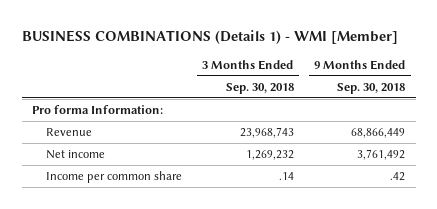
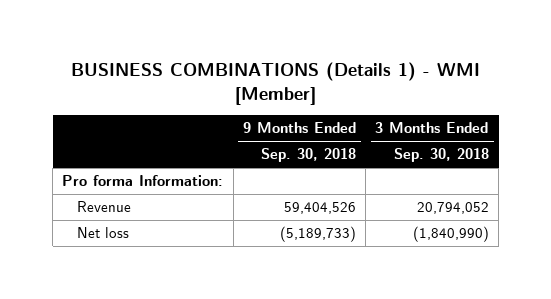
- | 3 Months Ended Sep. 30, 2018 | 9 Months Ended Sep. 30, 2018
+ | 9 Months Ended Sep. 30, 2018 | 3 Months Ended Sep. 30, 2018
- Revenue | 23,968,743 | 68,866,449
- Net income | 1,269,232 | 3,761,492
- Income per common share | .14 | .42
+ Revenue | 59,404,526 | 20,794,052
+ Net loss | (5,189,733) | (1,840,990)

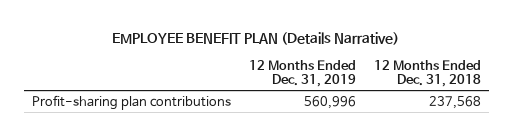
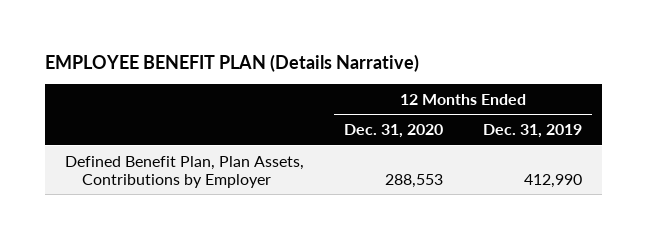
- | 12 Months Ended Dec. 31, 2019 | 12 Months Ended Dec. 31, 2018
+ | 12 Months Ended Dec. 31, 2020 | 12 Months Ended Dec. 31, 2019
- Profit-sharing plan contributions | 560,996 | 237,568
+ Defined Benefit Plan, Plan Assets, Contributions by Employer | 288,553 | 412,990

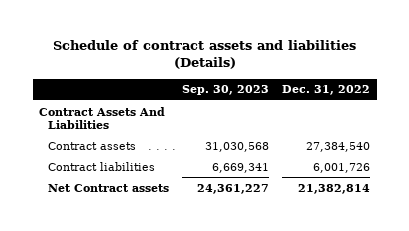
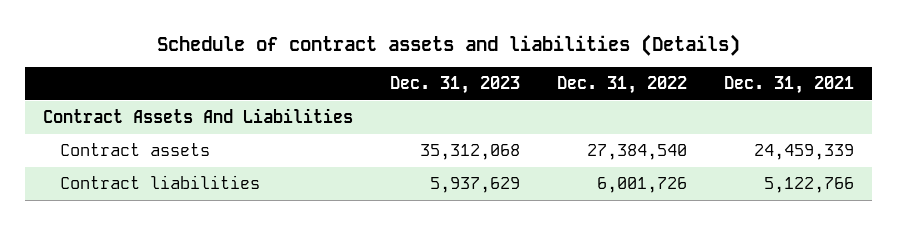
- | Sep. 30, 2023 | Dec. 31, 2022
+ | Dec. 31, 2023 | Dec. 31, 2022 | Dec. 31, 2021
- Net Contract assets | 24,361,227 | 21,382,814

